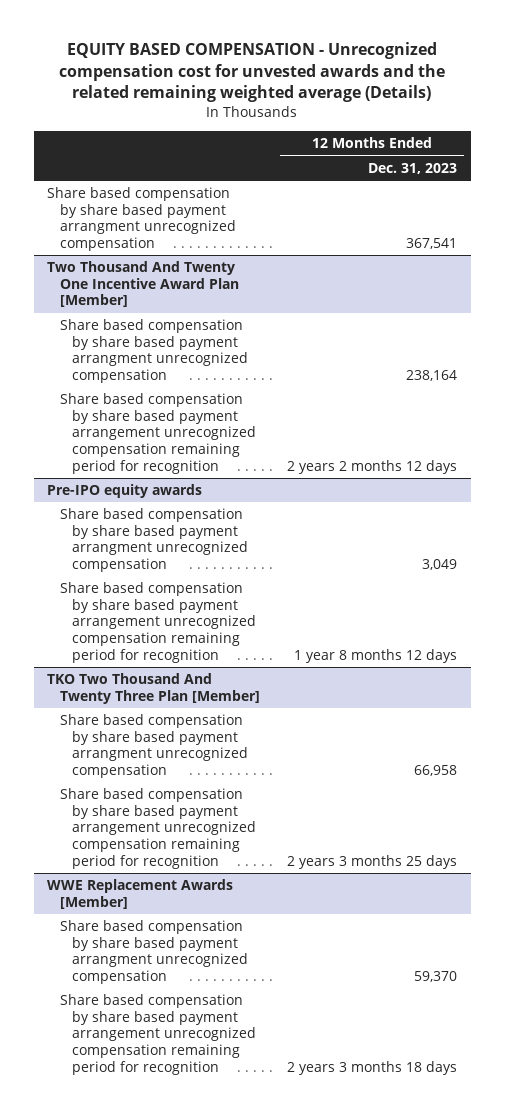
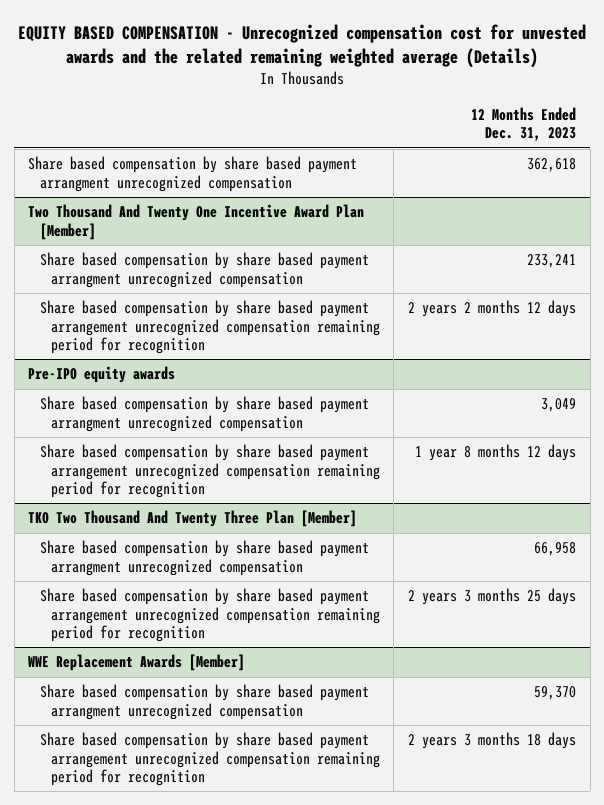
- Share based compensation by share based payment arrangment unrecognized compensation | 367,541
+ Share based compensation by share based payment arrangment unrecognized compensation | 362,618
@ Two Thousand And Twenty One Incentive Award Plan [Member]
- Share based compensation by share based payment arrangment unrecognized compensation | 238,164
+ Share based compensation by share based payment arrangment unrecognized compensation | 233,241

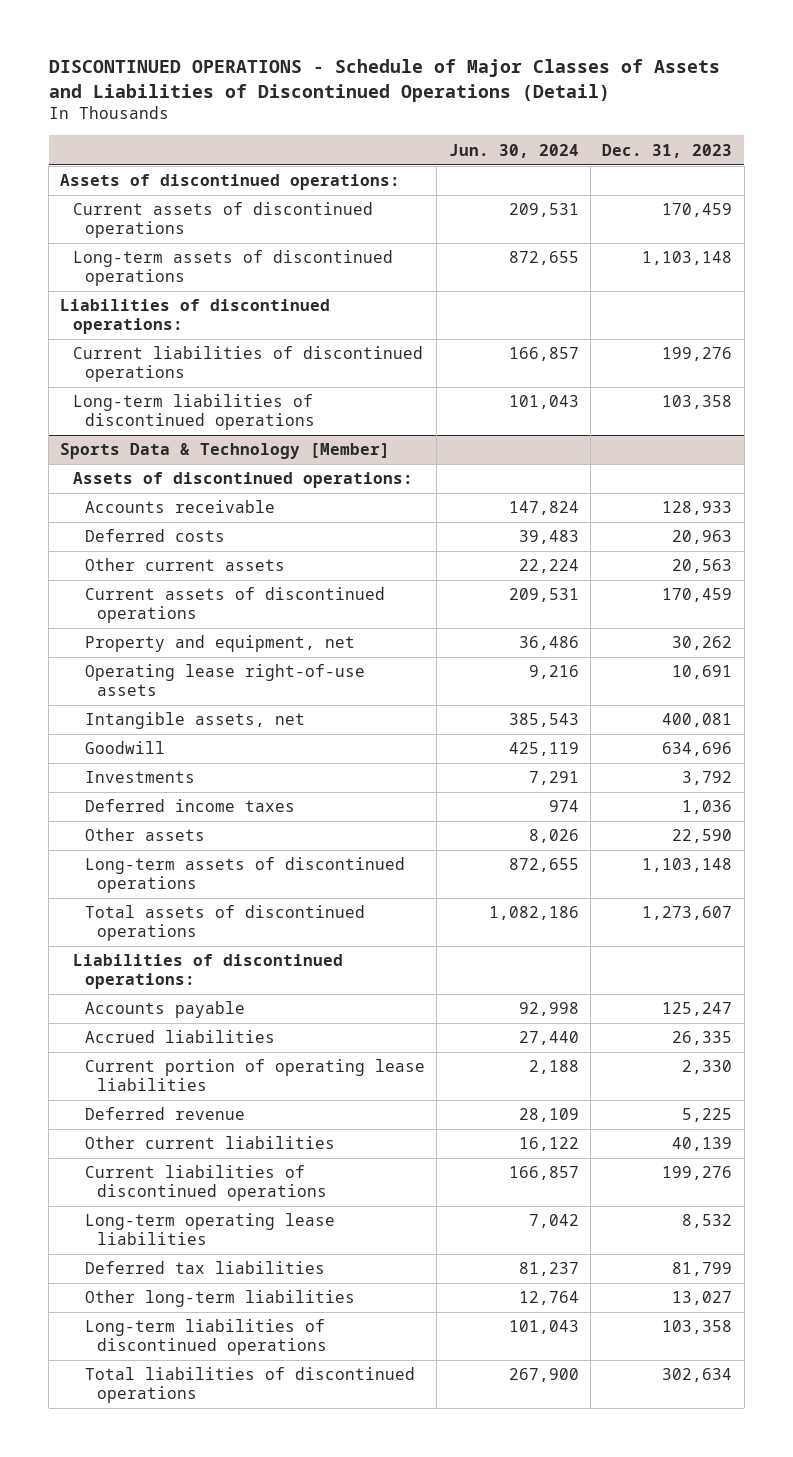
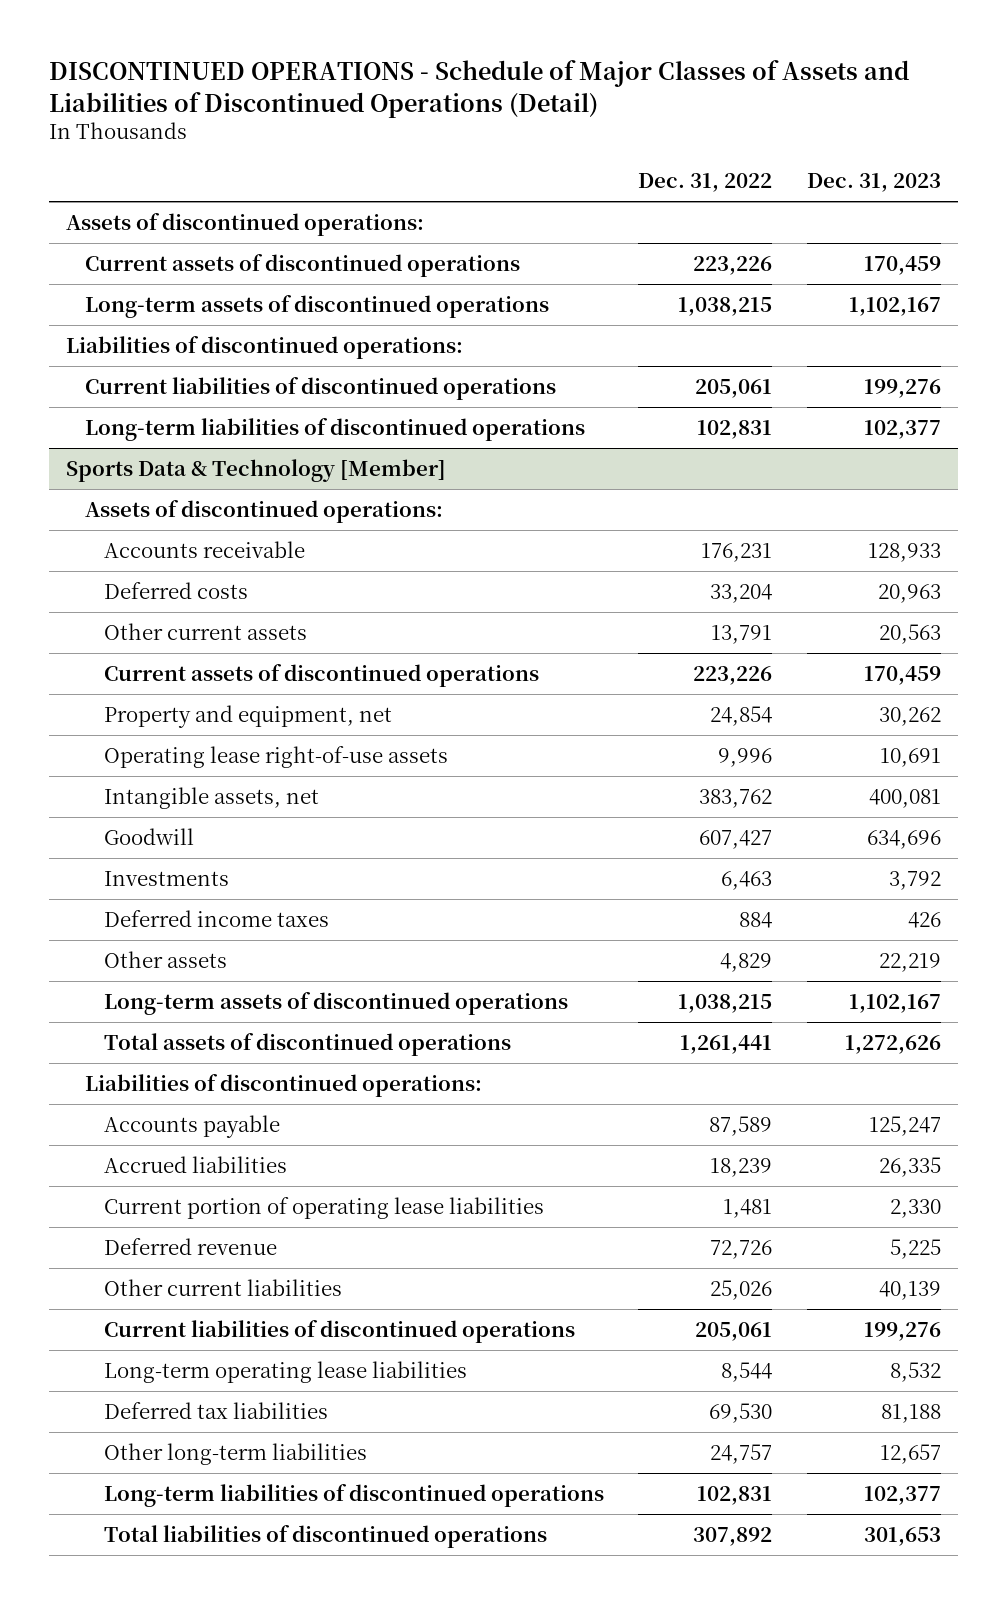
- | Jun. 30, 2024 | Dec. 31, 2023
+ | Dec. 31, 2022 | Dec. 31, 2023
- Long-term assets of discontinued operations | 872,655 | 1,103,148
+ Long-term assets of discontinued operations | 1,038,215 | 1,102,167
- Long-term liabilities of discontinued operations | 101,043 | 103,358
+ Long-term liabilities of discontinued operations | 102,831 | 102,377
@ Sports Data & Technology [Member]
- Deferred income taxes | 974 | 1,036
- Other assets | 8,026 | 22,590
- Long-term assets of discontinued operations | 872,655 | 1,103,148
- Total assets of discontinued operations | 1,082,186 | 1,273,607
+ Deferred income taxes | 884 | 426
+ Other assets | 4,829 | 22,219
+ Long-term assets of discontinued operations | 1,038,215 | 1,102,167
+ Total assets of discontinued operations | 1,261,441 | 1,272,626
- Deferred tax liabilities | 81,237 | 81,799
- Other long-term liabilities | 12,764 | 13,027
- Long-term liabilities of discontinued operations | 101,043 | 103,358
- Total liabilities of discontinued operations | 267,900 | 302,634
+ Deferred tax liabilities | 69,530 | 81,188
+ Other long-term liabilities | 24,757 | 12,657
+ Long-term liabilities of discontinued operations | 102,831 | 102,377
+ Total liabilities of discontinued operations | 307,892 | 301,653

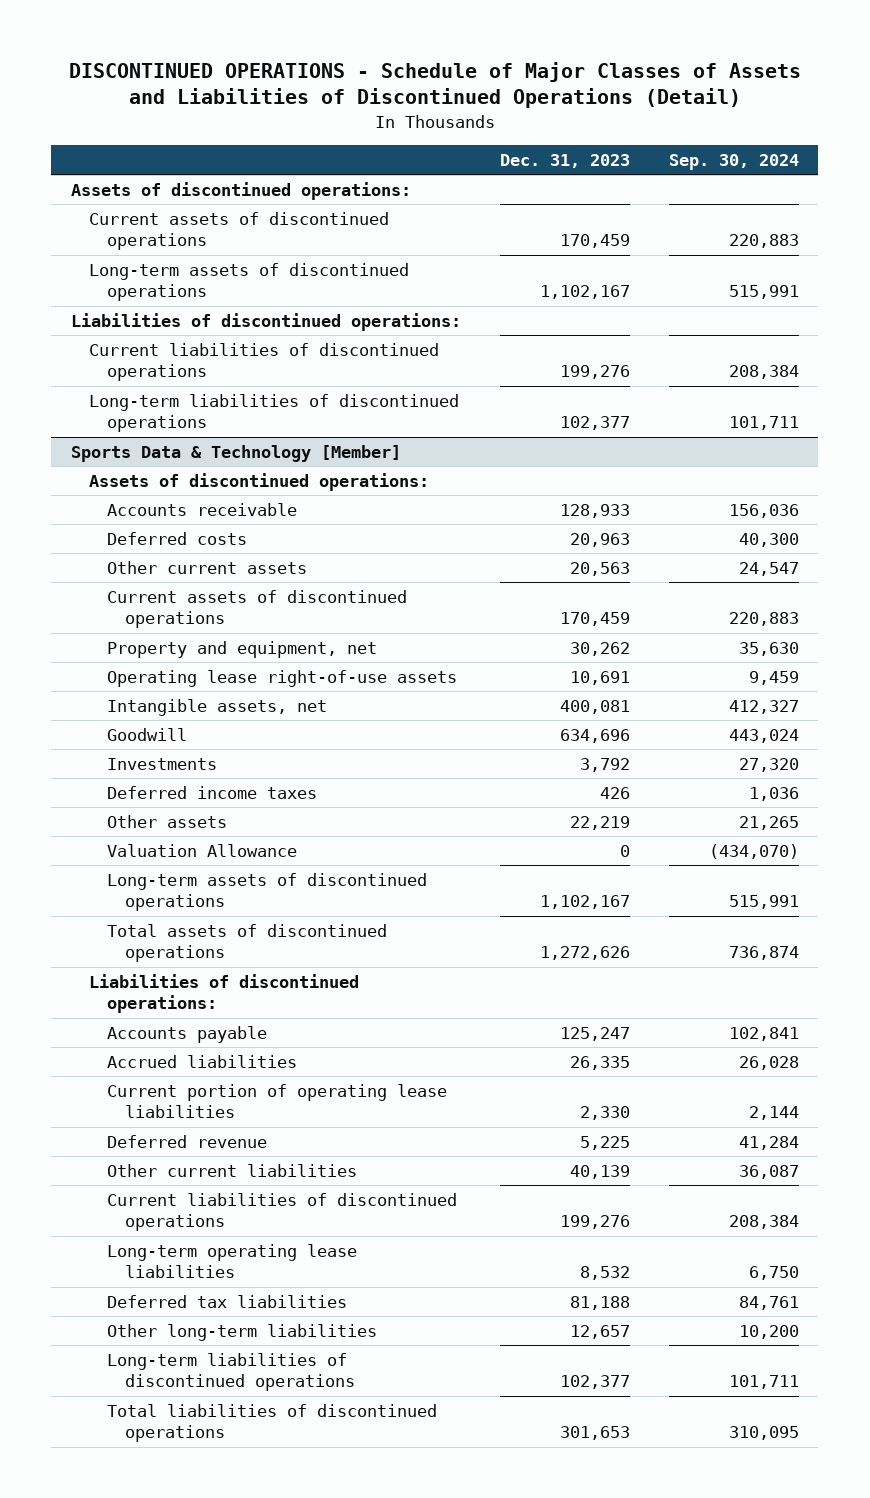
- | Dec. 31, 2022 | Dec. 31, 2023
+ | Dec. 31, 2023 | Sep. 30, 2024
@ Sports Data & Technology [Member]
+ Valuation Allowance | 0 | (434,070)

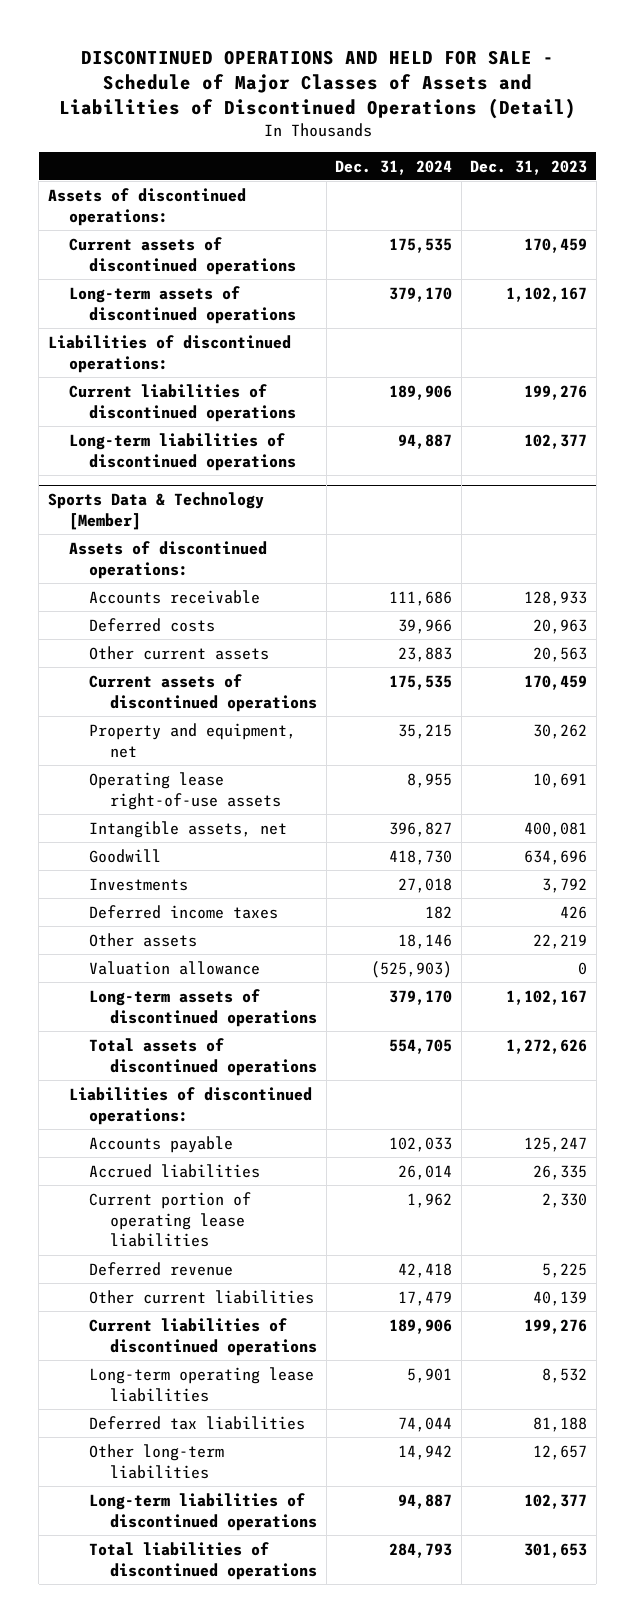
- DISCONTINUED OPERATIONS - Schedule of Major Classes of Assets and Liabilities of Discontinued Operations (Detail)
+ DISCONTINUED OPERATIONS AND HELD FOR SALE - Schedule of Major Classes of Assets and Liabilities of Discontinued Operations (Detail)
- | Dec. 31, 2023 | Sep. 30, 2024
+ | Dec. 31, 2024 | Dec. 31, 2023
@ Sports Data & Technology [Member]
- Valuation Allowance | 0 | (434,070)
+ Valuation allowance | (525,903) | 0

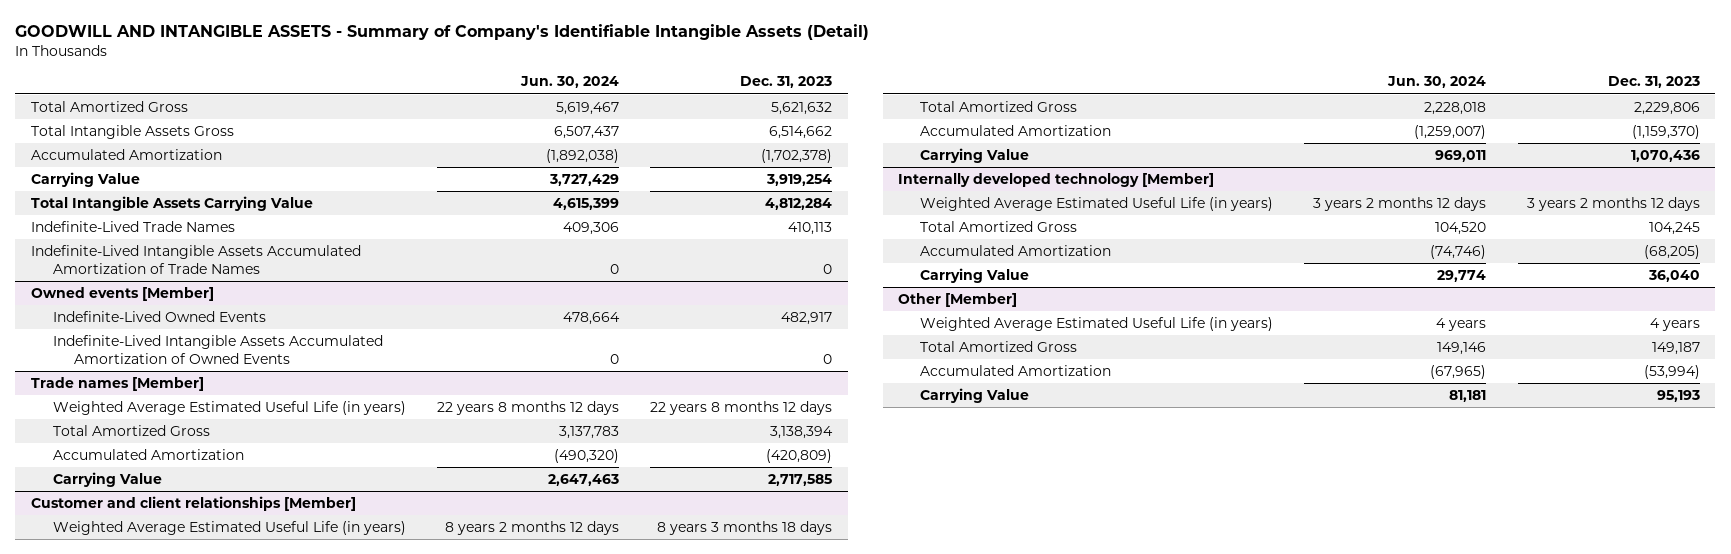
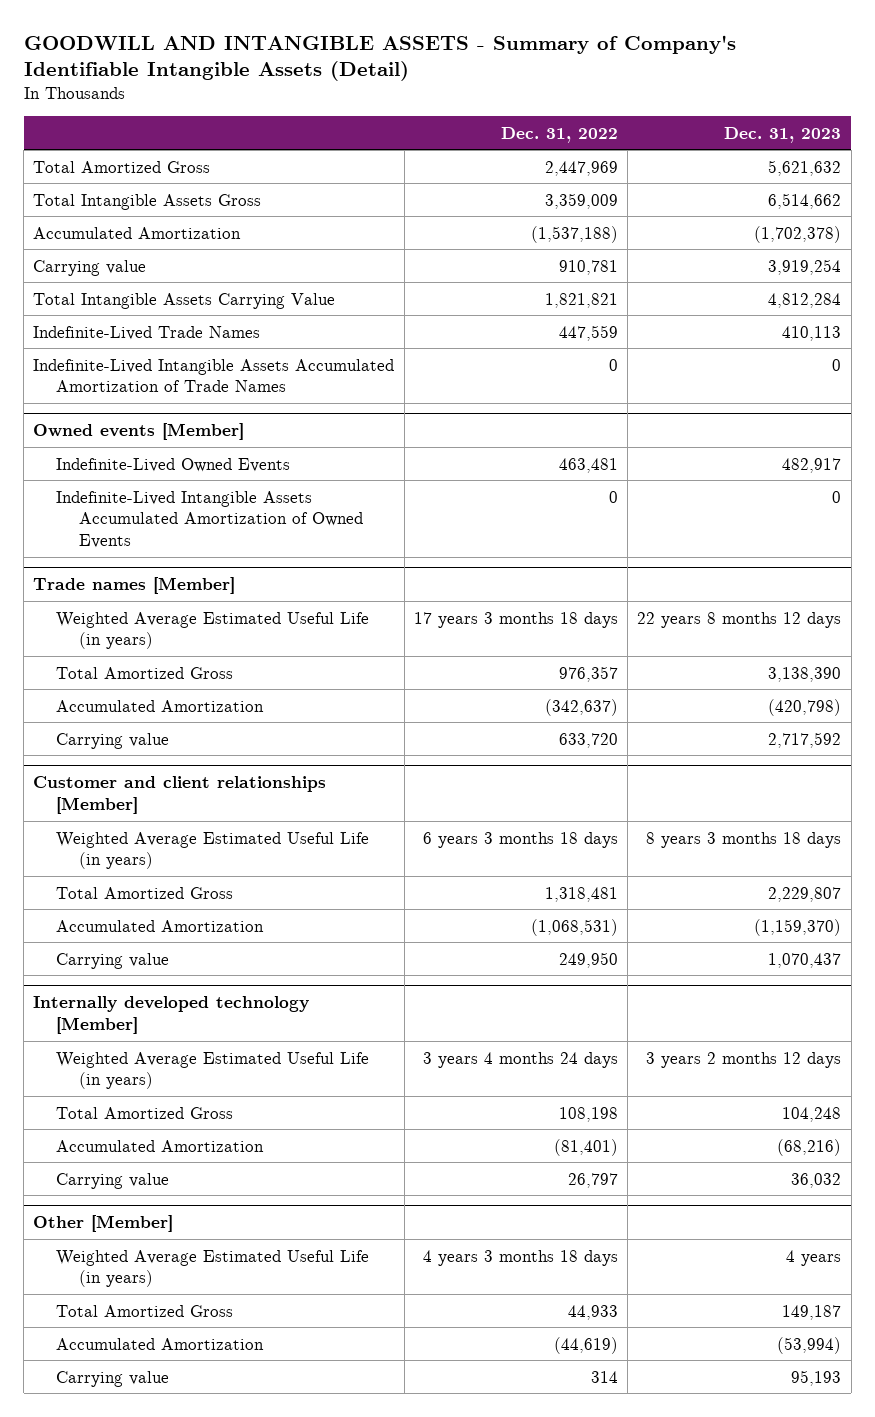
- | Jun. 30, 2024 | Dec. 31, 2023
+ | Dec. 31, 2022 | Dec. 31, 2023
- Carrying Value | 3,727,429 | 3,919,254
+ Carrying value | 910,781 | 3,919,254
@ Trade names [Member]
- Total Amortized Gross | 3,137,783 | 3,138,394
- Accumulated Amortization | (490,320) | (420,809)
- Carrying Value | 2,647,463 | 2,717,585
+ Total Amortized Gross | 976,357 | 3,138,390
+ Accumulated Amortization | (342,637) | (420,798)
+ Carrying value | 633,720 | 2,717,592
@ Customer and client relationships [Member]
- Total Amortized Gross | 2,228,018 | 2,229,806
+ Total Amortized Gross | 1,318,481 | 2,229,807
- Carrying Value | 969,011 | 1,070,436
+ Carrying value | 249,950 | 1,070,437
@ Internally developed technology [Member]
- Total Amortized Gross | 104,520 | 104,245
- Accumulated Amortization | (74,746) | (68,205)
- Carrying Value | 29,774 | 36,040
+ Total Amortized Gross | 108,198 | 104,248
+ Accumulated Amortization | (81,401) | (68,216)
+ Carrying value | 26,797 | 36,032
@ Other [Member]
- Carrying Value | 81,181 | 95,193
+ Carrying value | 314 | 95,193

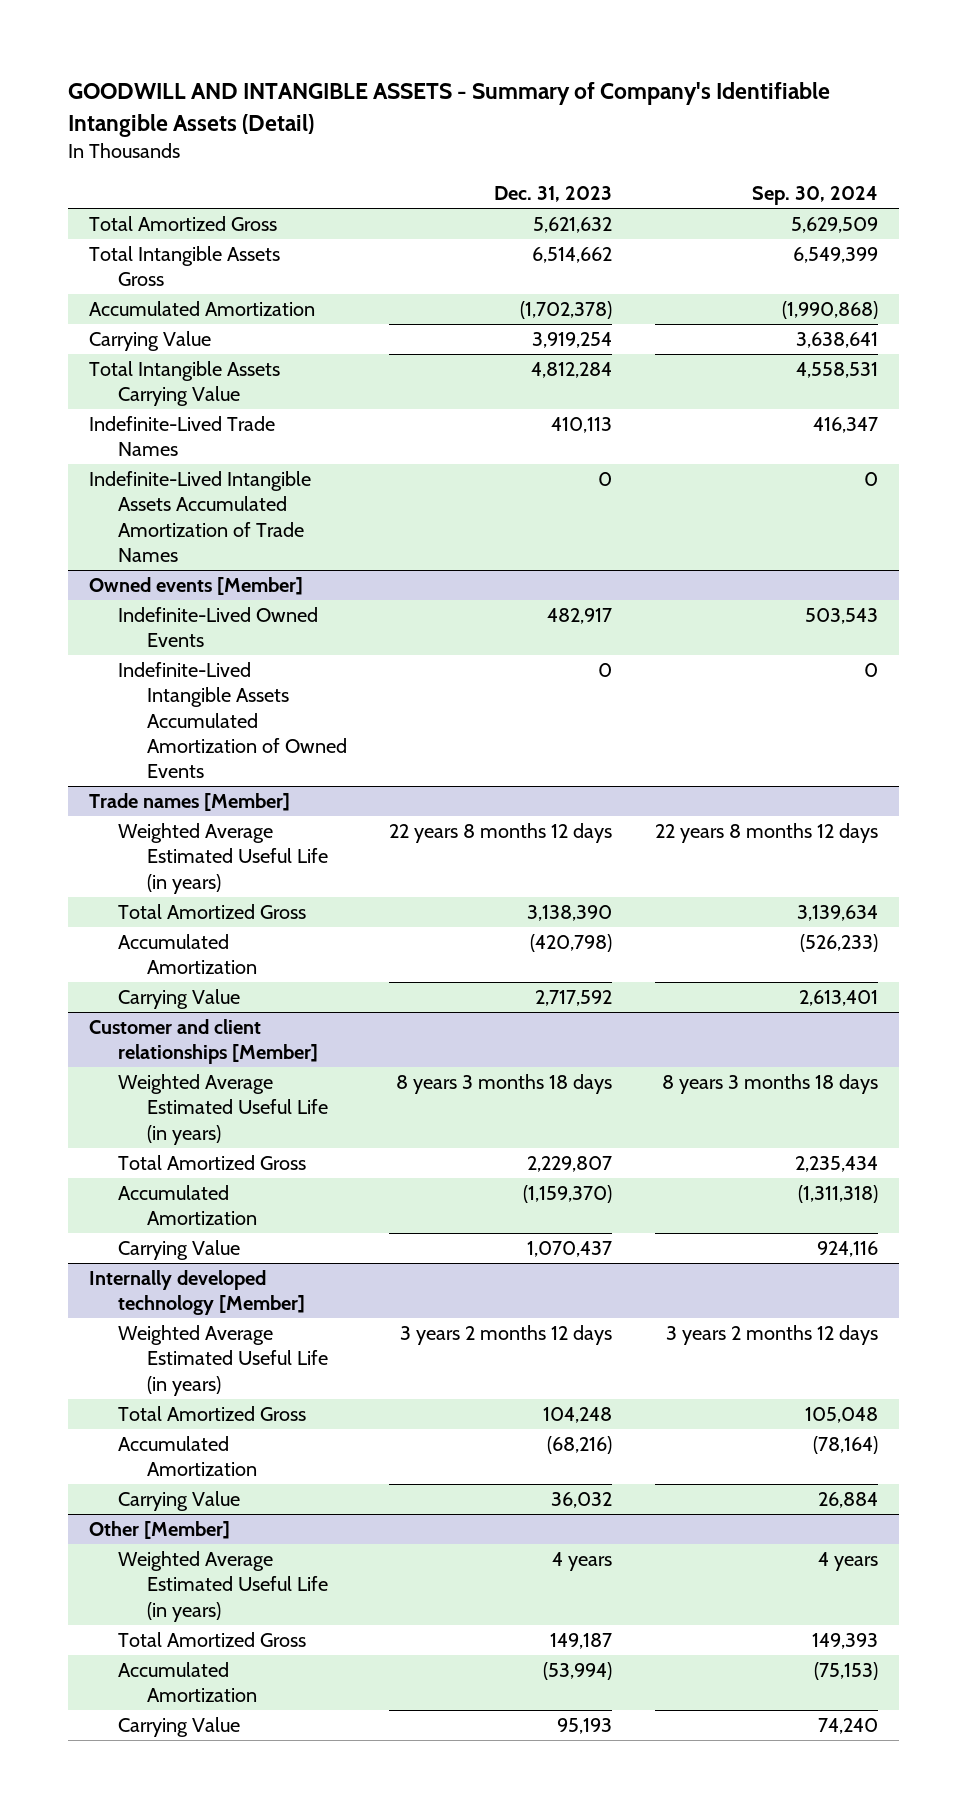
- | Dec. 31, 2022 | Dec. 31, 2023
+ | Dec. 31, 2023 | Sep. 30, 2024
- Carrying value | 910,781 | 3,919,254
+ Carrying Value | 3,919,254 | 3,638,641
@ Trade names [Member]
- Carrying value | 633,720 | 2,717,592
+ Carrying Value | 2,717,592 | 2,613,401
@ Customer and client relationships [Member]
- Carrying value | 249,950 | 1,070,437
+ Carrying Value | 1,070,437 | 924,116
@ Internally developed technology [Member]
- Carrying value | 26,797 | 36,032
+ Carrying Value | 36,032 | 26,884
@ Other [Member]
- Carrying value | 314 | 95,193
+ Carrying Value | 95,193 | 74,240

